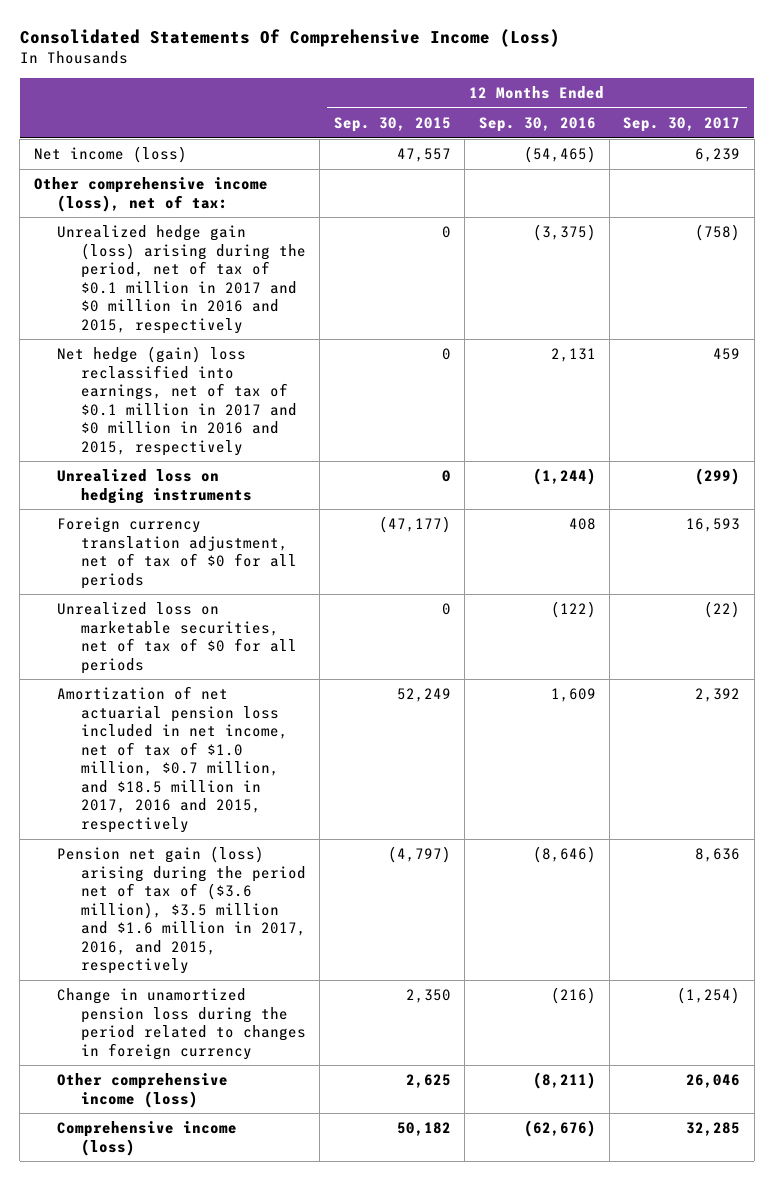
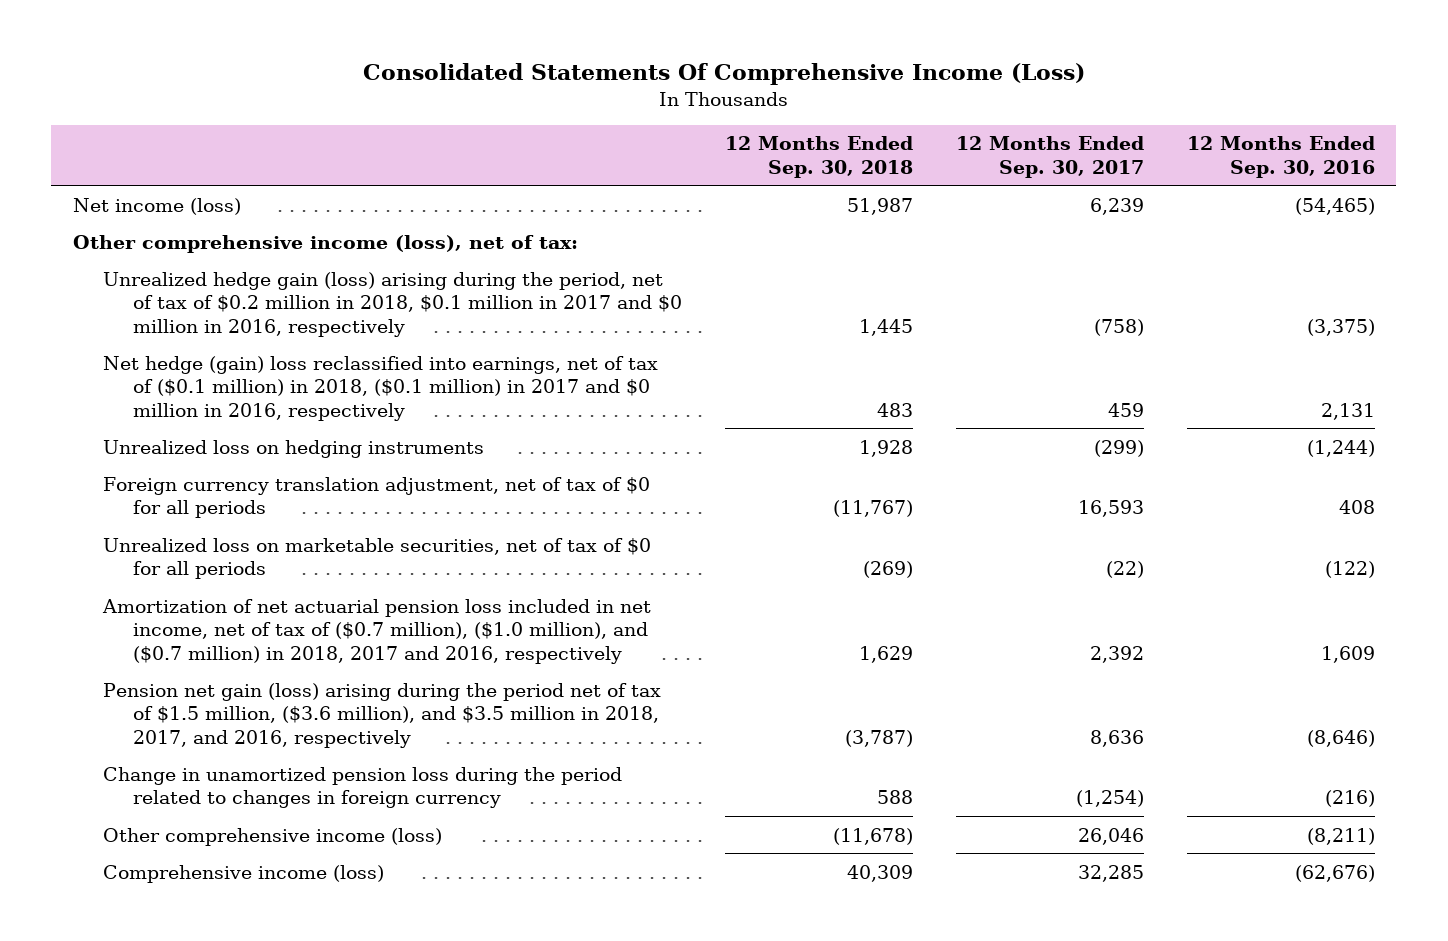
- | 12 Months Ended Sep. 30, 2015 | 12 Months Ended Sep. 30, 2016 | 12 Months Ended Sep. 30, 2017
+ | 12 Months Ended Sep. 30, 2018 | 12 Months Ended Sep. 30, 2017 | 12 Months Ended Sep. 30, 2016
- Unrealized hedge gain (loss) arising during the period, net of tax of $0.1 million in 2017 and $0 million in 2016 and 2015, respectively | 0 | (3,375) | (758)
- Net hedge (gain) loss reclassified into earnings, net of tax of $0.1 million in 2017 and $0 million in 2016 and 2015, respectively | 0 | 2,131 | 459
+ Unrealized hedge gain (loss) arising during the period, net of tax of $0.2 million in 2018, $0.1 million in 2017 and $0 million in 2016, respectively | 1,445 | (758) | (3,375)
+ Net hedge (gain) loss reclassified into earnings, net of tax of ($0.1 million) in 2018, ($0.1 million) in 2017 and $0 million in 2016, respectively | 483 | 459 | 2,131
- Amortization of net actuarial pension loss included in net income, net of tax of $1.0 million, $0.7 million, and $18.5 million in 2017, 2016 and 2015, respectively | 52,249 | 1,609 | 2,392
- Pension net gain (loss) arising during the period net of tax of ($3.6 million), $3.5 million and $1.6 million in 2017, 2016, and 2015, respectively | (4,797) | (8,646) | 8,636
+ Amortization of net actuarial pension loss included in net income, net of tax of ($0.7 million), ($1.0 million), and ($0.7 million) in 2018, 2017 and 2016, respectively | 1,629 | 2,392 | 1,609
+ Pension net gain (loss) arising during the period net of tax of $1.5 million, ($3.6 million), and $3.5 million in 2018, 2017, and 2016, respectively | (3,787) | 8,636 | (8,646)

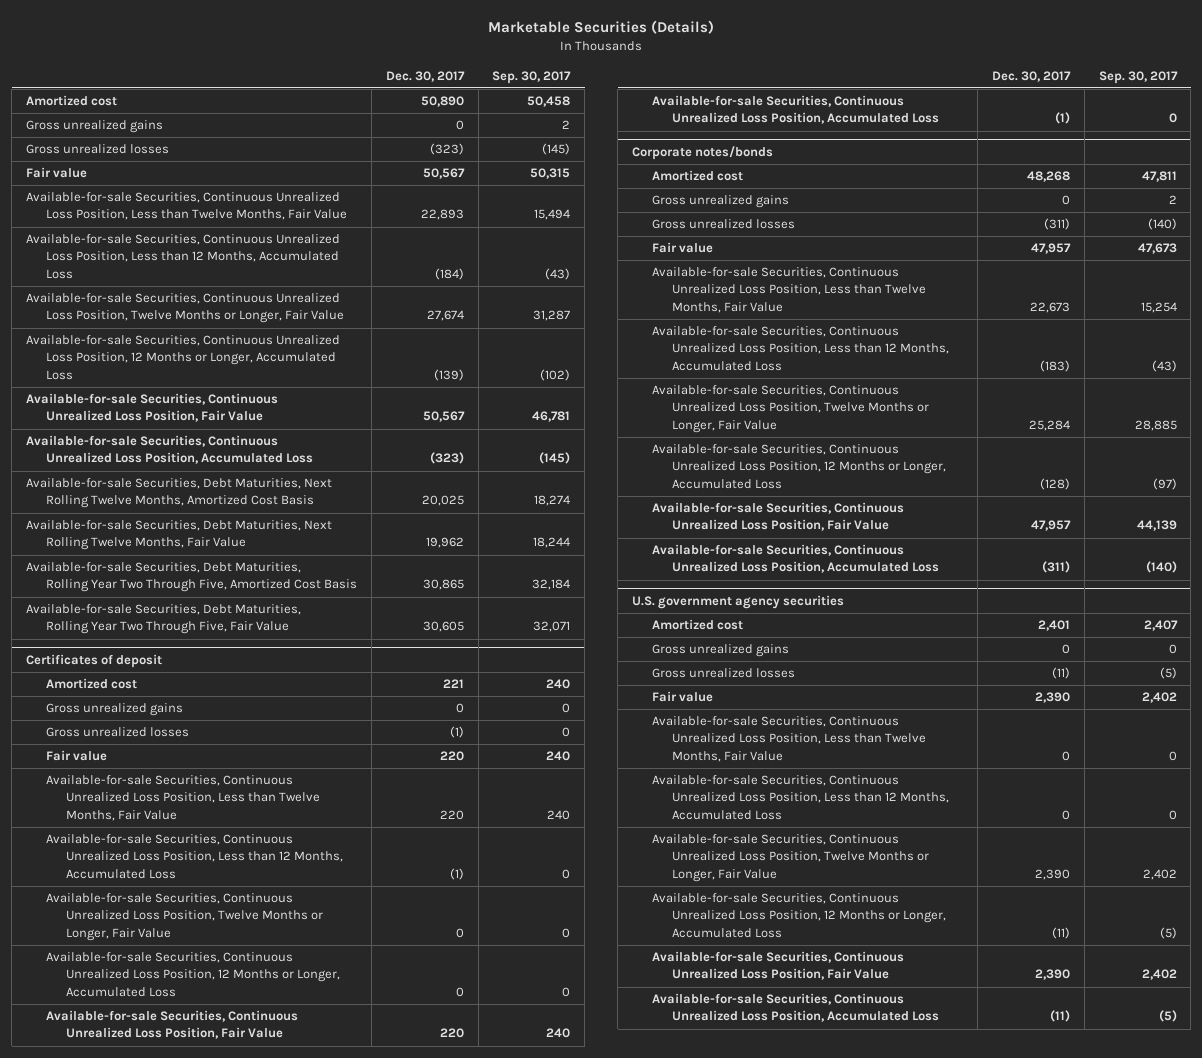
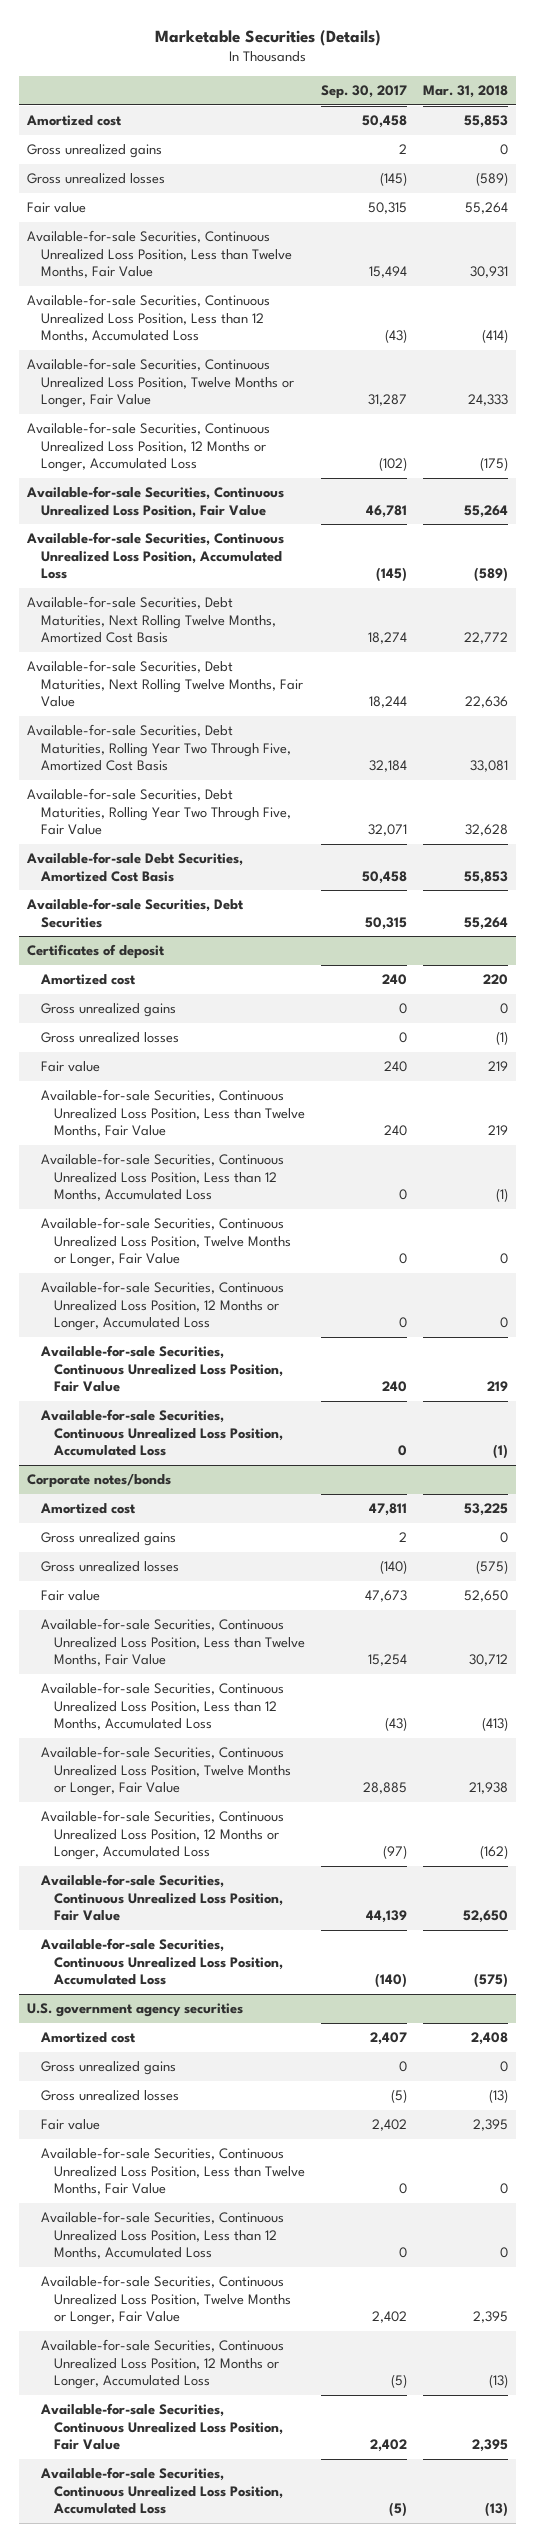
- | Dec. 30, 2017 | Sep. 30, 2017
+ | Sep. 30, 2017 | Mar. 31, 2018
+ Available-for-sale Debt Securities, Amortized Cost Basis | 50,458 | 55,853
+ Available-for-sale Securities, Debt Securities | 50,315 | 55,264

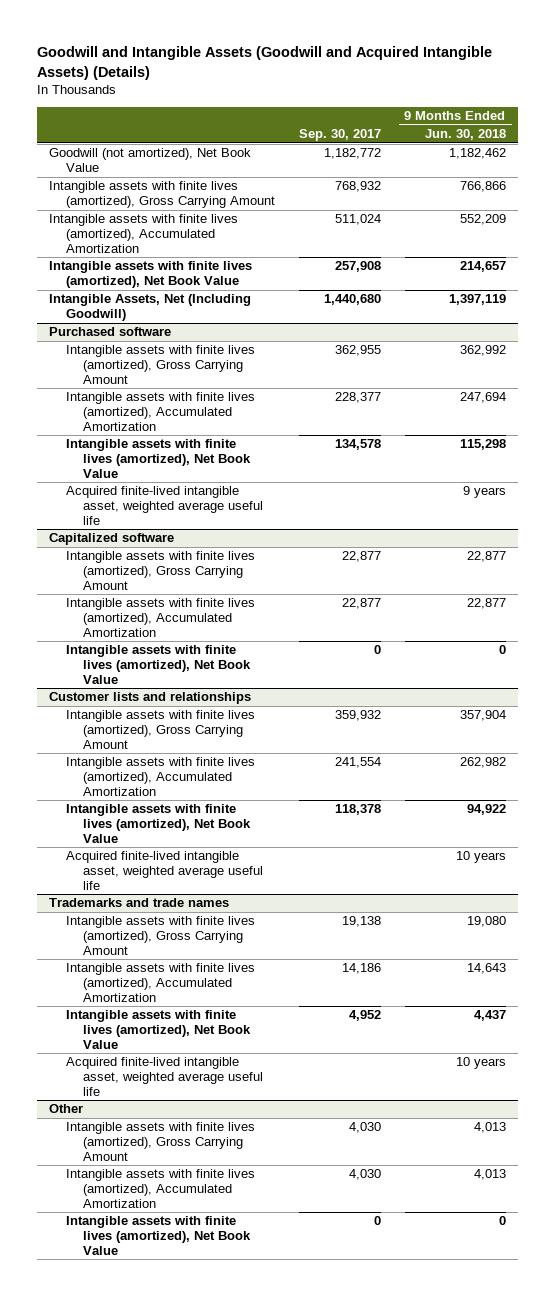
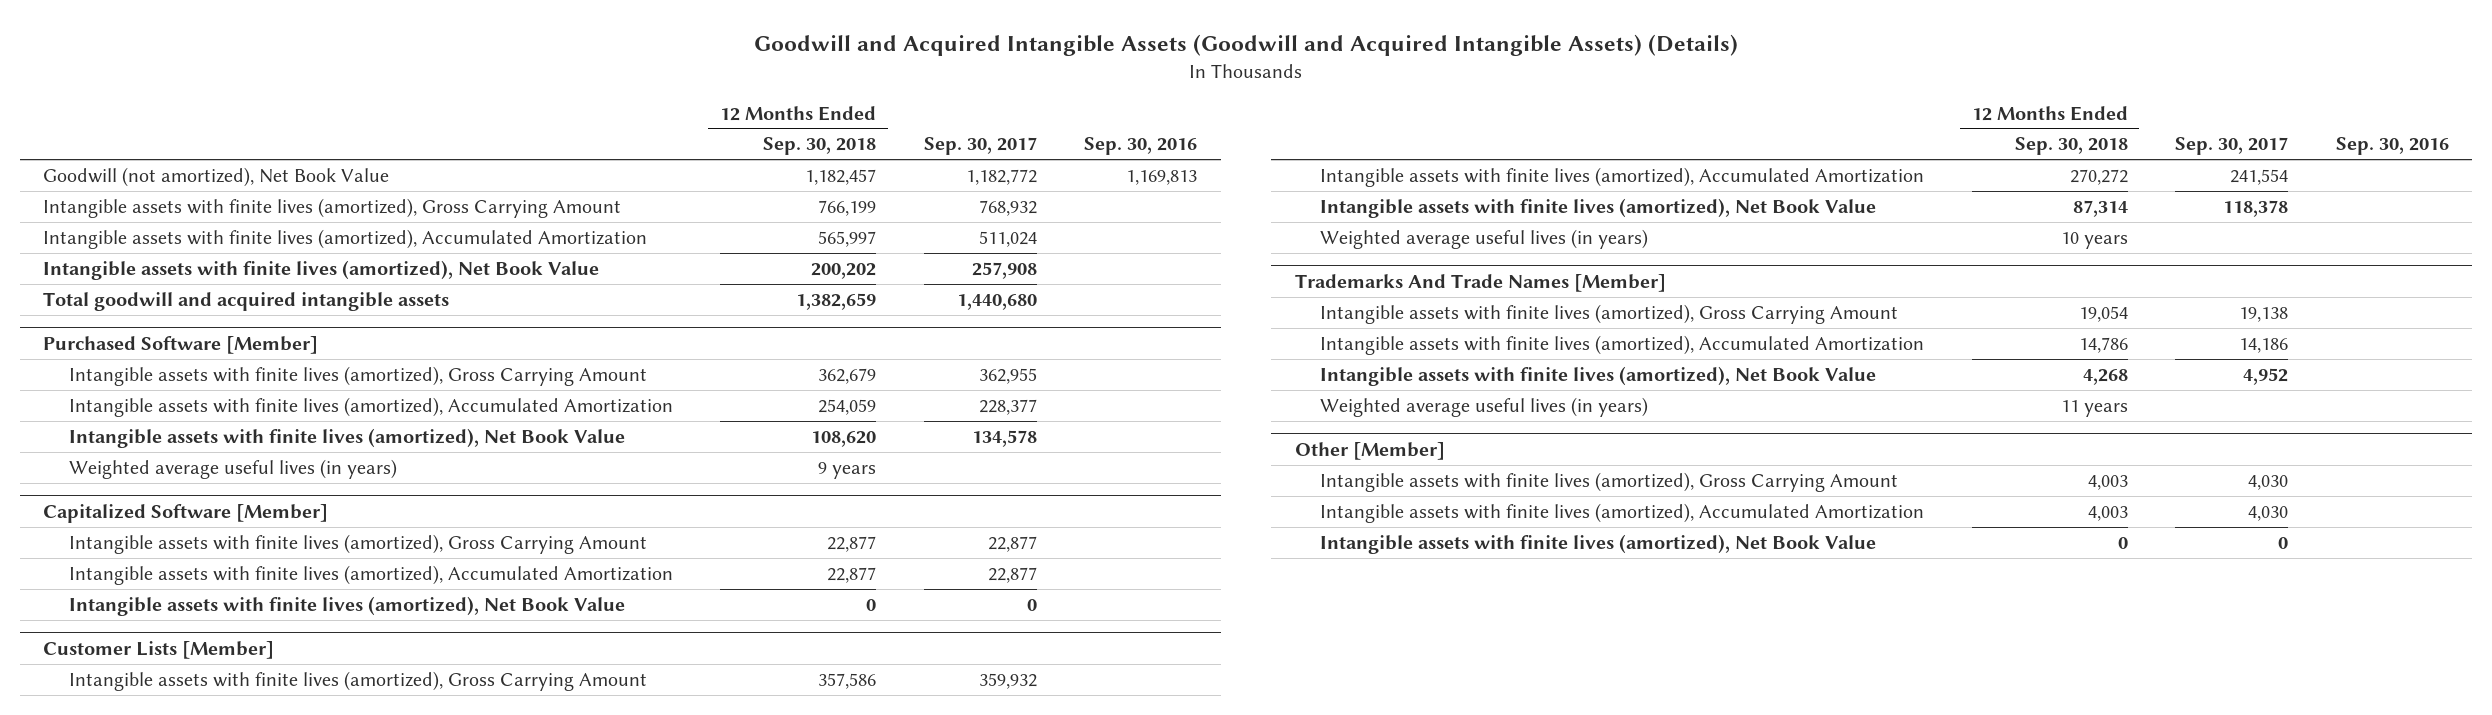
- Goodwill and Intangible Assets (Goodwill and Acquired Intangible Assets) (Details)
+ Goodwill and Acquired Intangible Assets (Goodwill and Acquired Intangible Assets) (Details)
- | Sep. 30, 2017 | 9 Months Ended Jun. 30, 2018
+ | 12 Months Ended Sep. 30, 2018 | Sep. 30, 2017 | Sep. 30, 2016
- Intangible Assets, Net (Including Goodwill) | 1,440,680 | 1,397,119
- Purchased software
+ Total goodwill and acquired intangible assets | 1,382,659 | 1,440,680 |
+ Purchased Software [Member]
- Acquired finite-lived intangible asset, weighted average useful life | | 9 years
- Capitalized software
+ Weighted average useful lives (in years) | 9 years | |
+ Capitalized Software [Member]
- Customer lists and relationships
+ Customer Lists [Member]
- Acquired finite-lived intangible asset, weighted average useful life | | 10 years
- Trademarks and trade names
+ Weighted average useful lives (in years) | 10 years | |
+ Trademarks And Trade Names [Member]
- Acquired finite-lived intangible asset, weighted average useful life | | 10 years
- Other
+ Weighted average useful lives (in years) | 11 years | |
+ Other [Member]

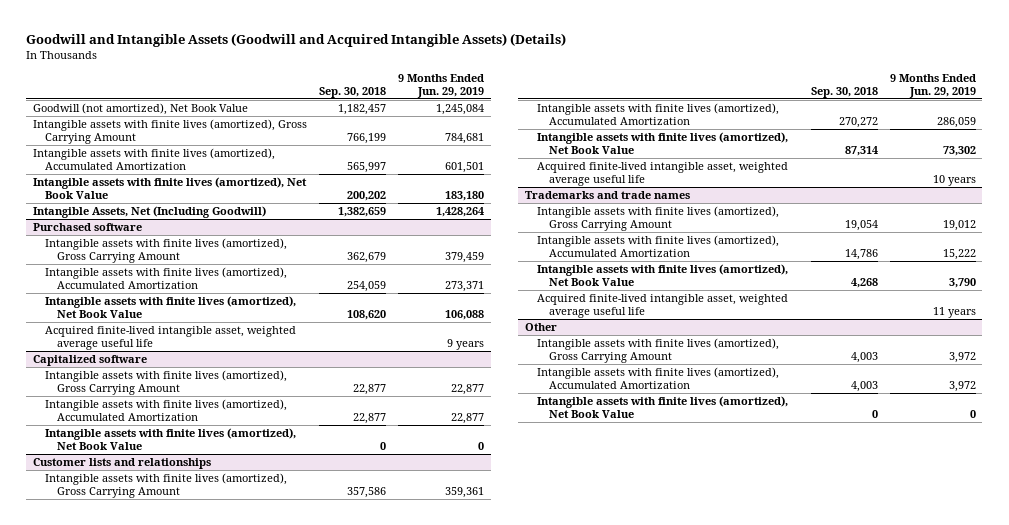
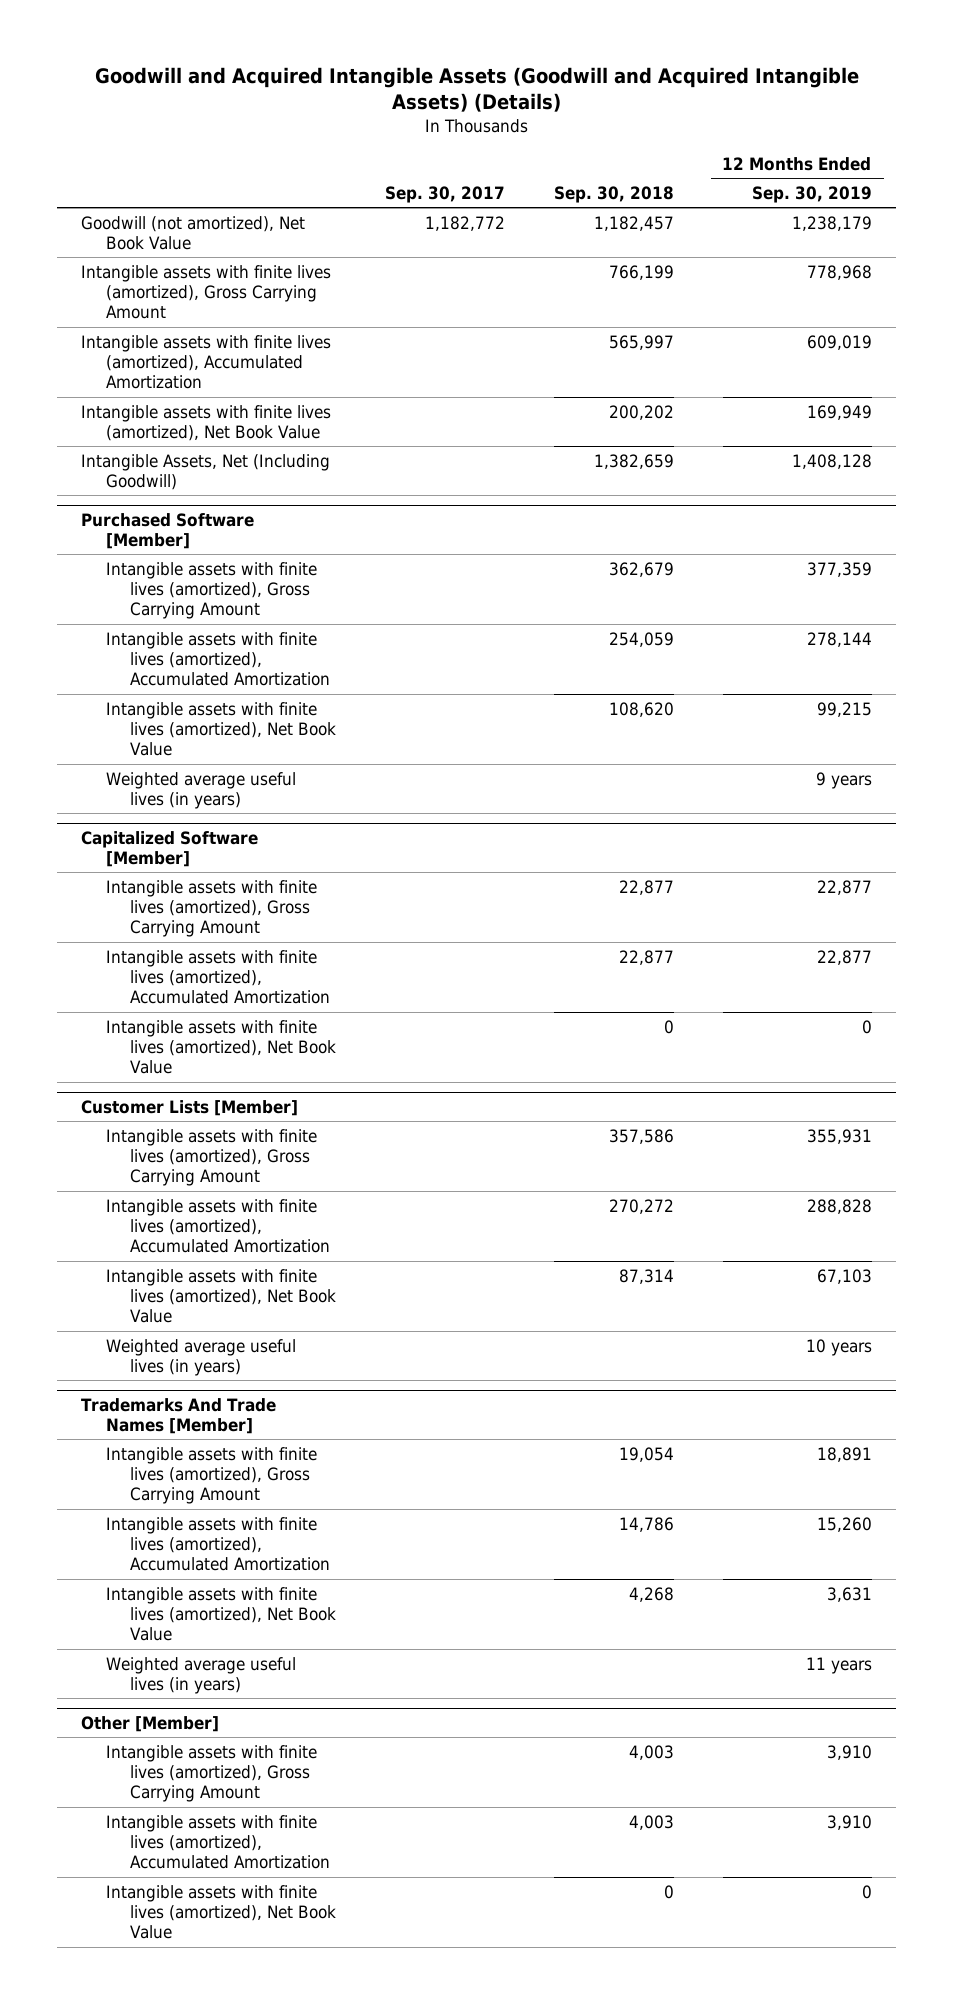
- Goodwill and Intangible Assets (Goodwill and Acquired Intangible Assets) (Details)
+ Goodwill and Acquired Intangible Assets (Goodwill and Acquired Intangible Assets) (Details)
- | Sep. 30, 2018 | 9 Months Ended Jun. 29, 2019
+ | Sep. 30, 2017 | Sep. 30, 2018 | 12 Months Ended Sep. 30, 2019
- Purchased software
+ Purchased Software [Member]
- Acquired finite-lived intangible asset, weighted average useful life | | 9 years
- Capitalized software
+ Weighted average useful lives (in years) | | | 9 years
+ Capitalized Software [Member]
- Customer lists and relationships
+ Customer Lists [Member]
- Acquired finite-lived intangible asset, weighted average useful life | | 10 years
- Trademarks and trade names
+ Weighted average useful lives (in years) | | | 10 years
+ Trademarks And Trade Names [Member]
- Acquired finite-lived intangible asset, weighted average useful life | | 11 years
- Other
+ Weighted average useful lives (in years) | | | 11 years
+ Other [Member]

